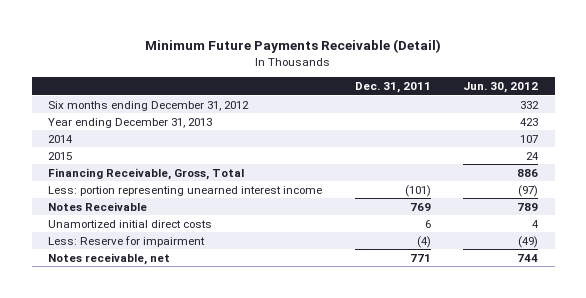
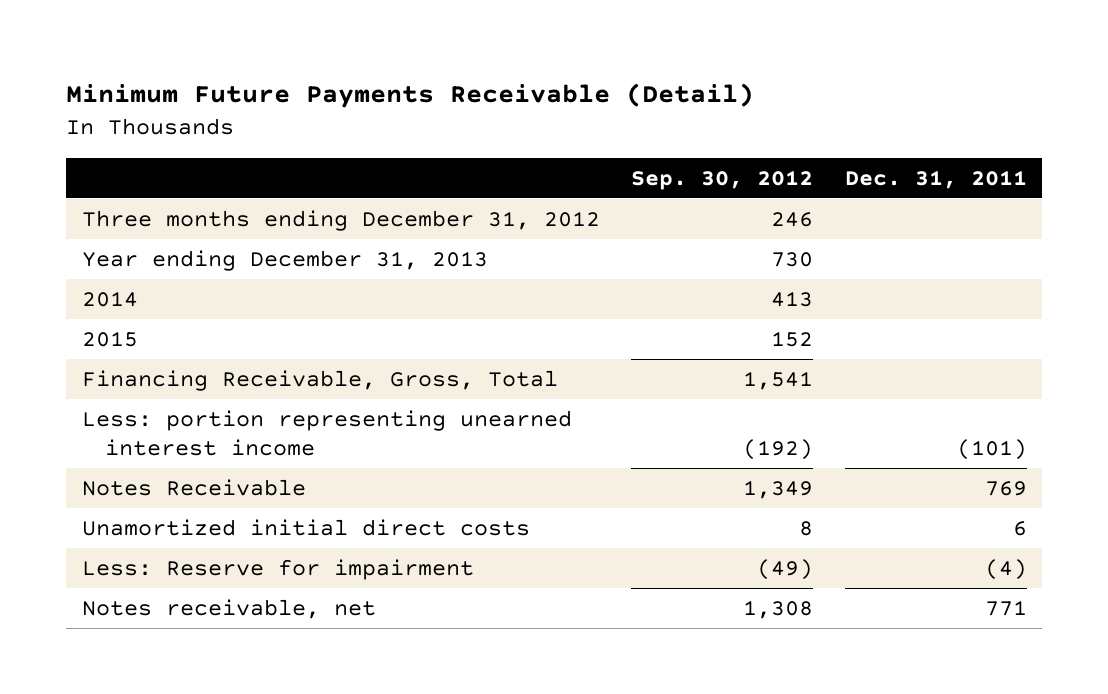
- | Dec. 31, 2011 | Jun. 30, 2012
+ | Sep. 30, 2012 | Dec. 31, 2011
- Six months ending December 31, 2012 | | 332
+ Three months ending December 31, 2012 | 246 |

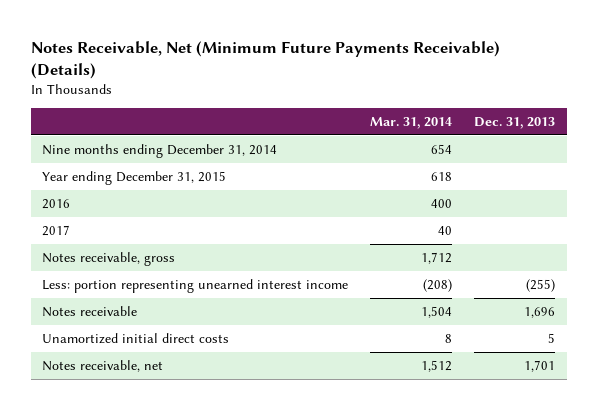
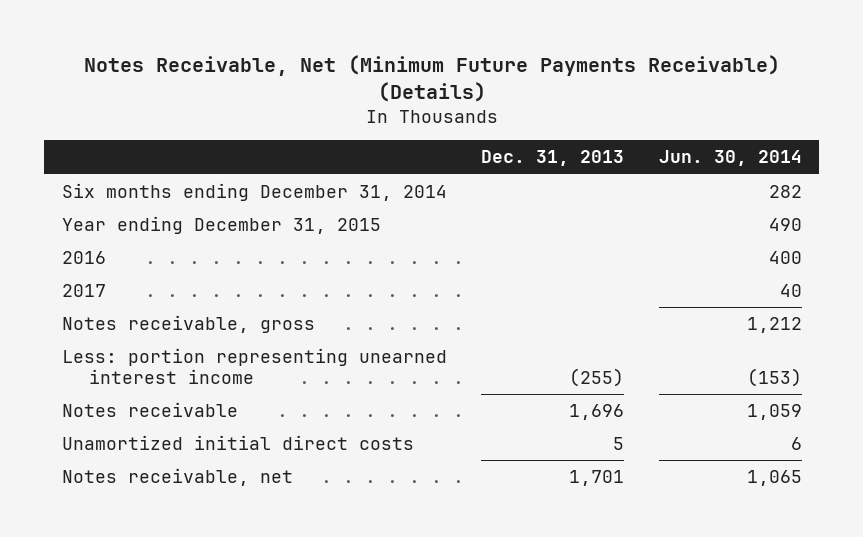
- | Mar. 31, 2014 | Dec. 31, 2013
+ | Dec. 31, 2013 | Jun. 30, 2014
- Nine months ending December 31, 2014 | 654 |
+ Six months ending December 31, 2014 | | 282

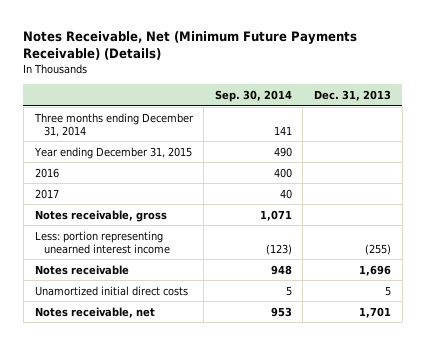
- | Dec. 31, 2013 | Jun. 30, 2014
+ | Sep. 30, 2014 | Dec. 31, 2013
- Six months ending December 31, 2014 | | 282
+ Three months ending December 31, 2014 | 141 |

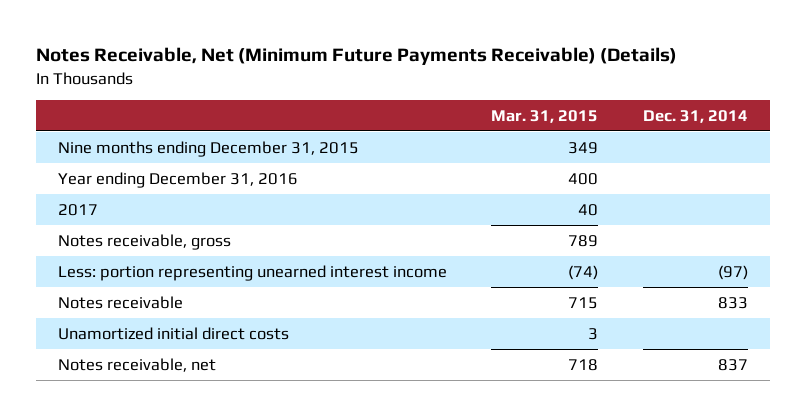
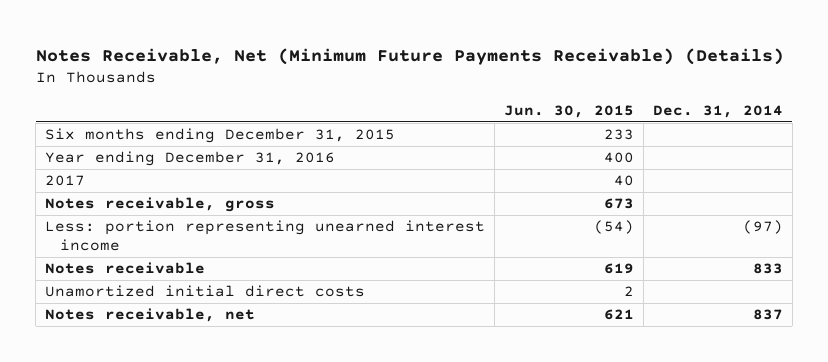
- | Mar. 31, 2015 | Dec. 31, 2014
+ | Jun. 30, 2015 | Dec. 31, 2014
- Nine months ending December 31, 2015 | 349 |
+ Six months ending December 31, 2015 | 233 |

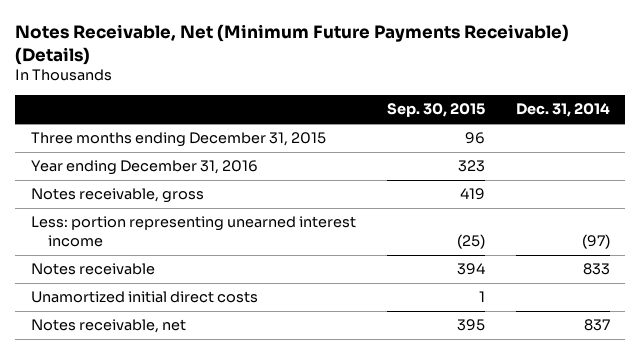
- | Jun. 30, 2015 | Dec. 31, 2014
+ | Sep. 30, 2015 | Dec. 31, 2014
- Six months ending December 31, 2015 | 233 |
+ Three months ending December 31, 2015 | 96 |
- 2017 | 40 |

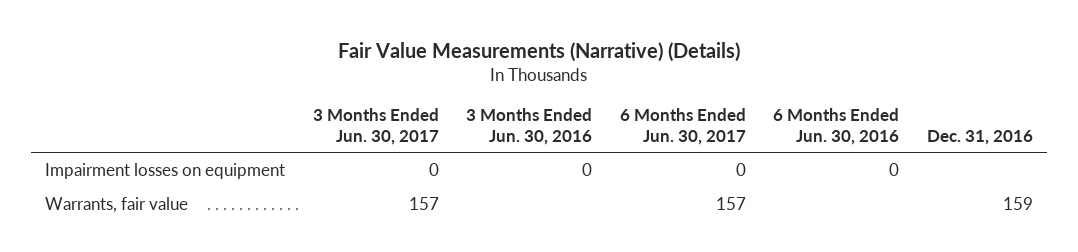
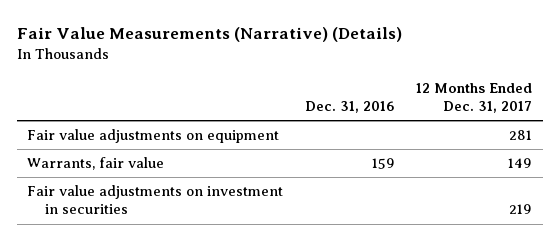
- | 3 Months Ended Jun. 30, 2017 | 3 Months Ended Jun. 30, 2016 | 6 Months Ended Jun. 30, 2017 | 6 Months Ended Jun. 30, 2016 | Dec. 31, 2016
+ | Dec. 31, 2016 | 12 Months Ended Dec. 31, 2017
- Impairment losses on equipment | 0 | 0 | 0 | 0 |
+ Fair value adjustments on equipment | | 281
+ Fair value adjustments on investment in securities | | 219

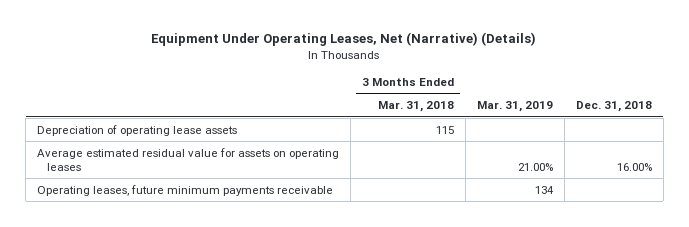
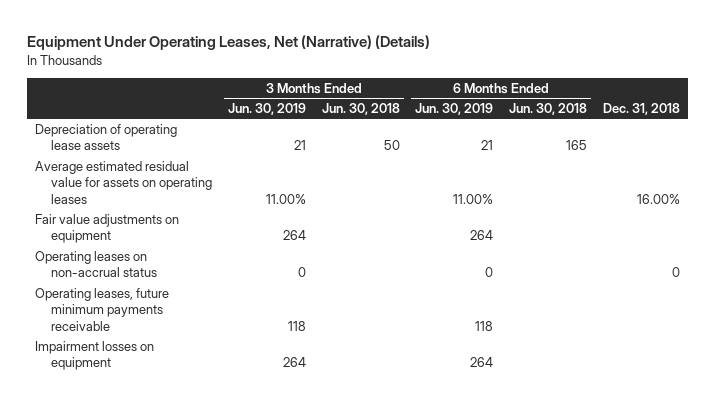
- | 3 Months Ended Mar. 31, 2018 | Mar. 31, 2019 | Dec. 31, 2018
+ | 3 Months Ended Jun. 30, 2019 | 3 Months Ended Jun. 30, 2018 | 6 Months Ended Jun. 30, 2019 | 6 Months Ended Jun. 30, 2018 | Dec. 31, 2018
+ Fair value adjustments on equipment | 264 | | 264 | |
+ Operating leases on non-accrual status | 0 | | 0 | | 0
+ Impairment losses on equipment | 264 | | 264 | |

